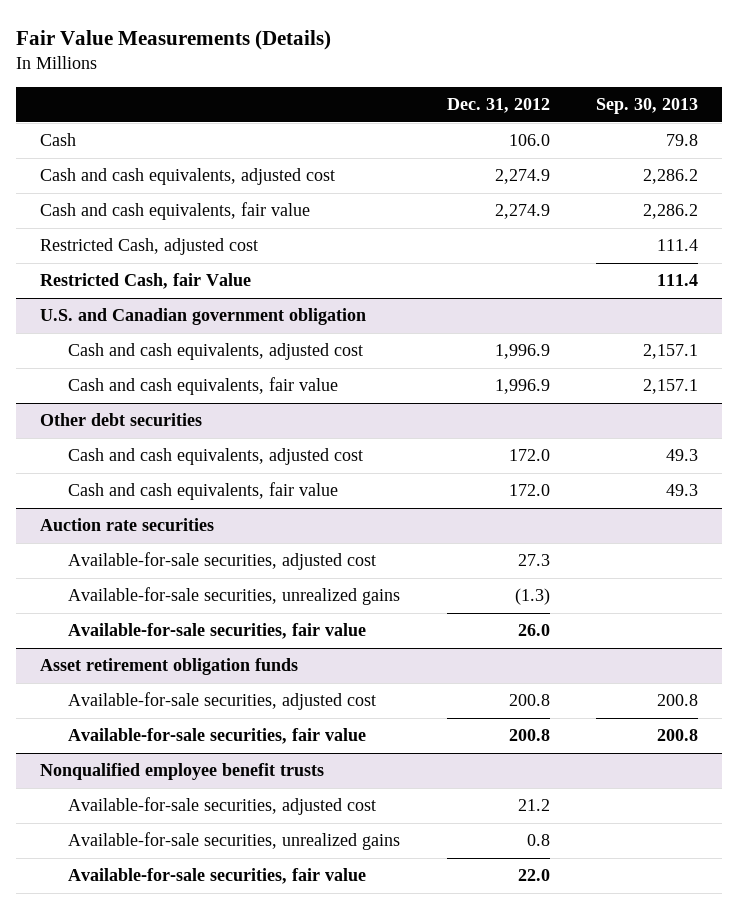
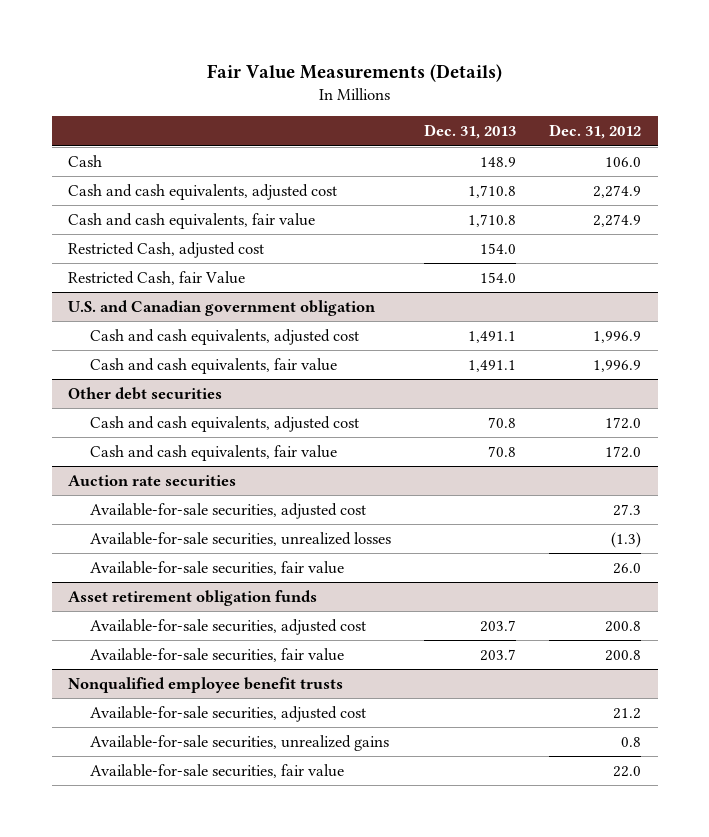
- | Dec. 31, 2012 | Sep. 30, 2013
+ | Dec. 31, 2013 | Dec. 31, 2012
@ Auction rate securities
- Available-for-sale securities, unrealized gains | (1.3) |
+ Available-for-sale securities, unrealized losses | | (1.3)

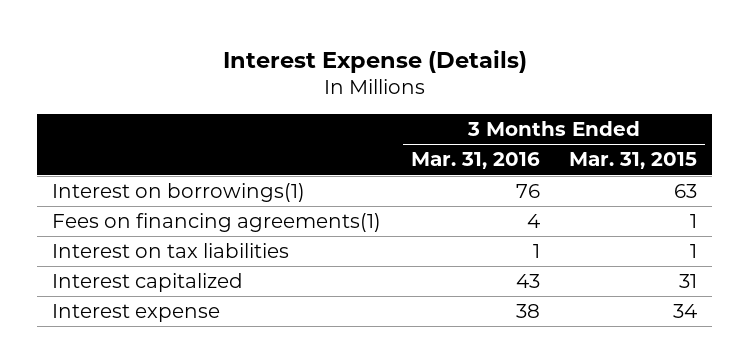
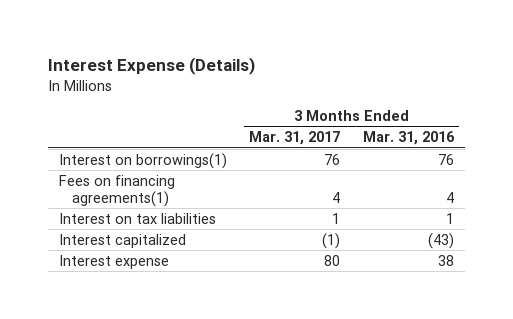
- | 3 Months Ended Mar. 31, 2016 | 3 Months Ended Mar. 31, 2015
+ | 3 Months Ended Mar. 31, 2017 | 3 Months Ended Mar. 31, 2016
- Interest capitalized | 43 | 31
+ Interest capitalized | (1) | (43)

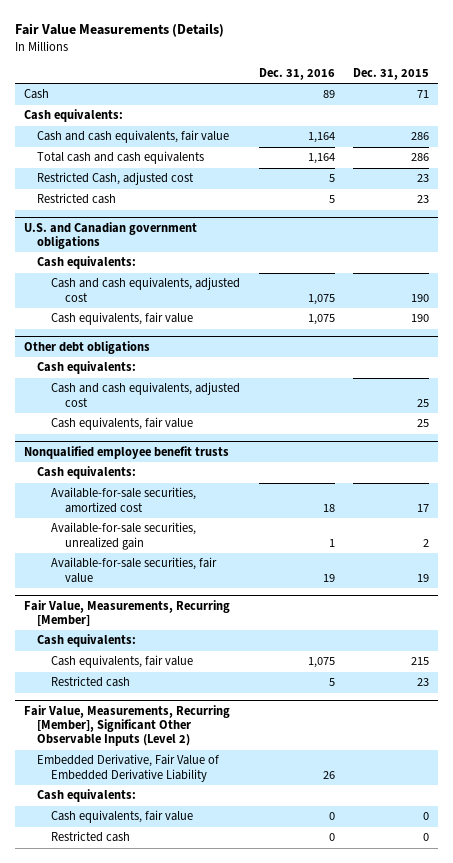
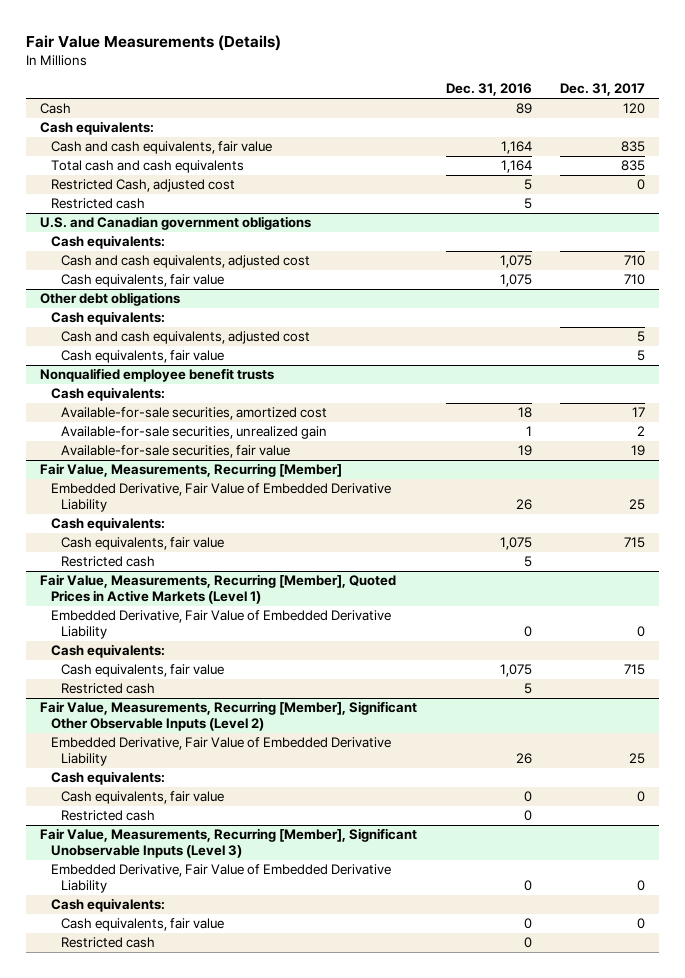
- | Dec. 31, 2016 | Dec. 31, 2015
+ | Dec. 31, 2016 | Dec. 31, 2017
@ Fair Value, Measurements, Recurring [Member]
+ Embedded Derivative, Fair Value of Embedded Derivative Liability | 26 | 25
+ Fair Value, Measurements, Recurring [Member], Quoted Prices in Active Markets (Level 1)
+ Embedded Derivative, Fair Value of Embedded Derivative Liability | 0 | 0
+ Cash equivalents:
+ Cash equivalents, fair value | 1,075 | 715
+ Restricted cash | 5 |
+ Fair Value, Measurements, Recurring [Member], Significant Unobservable Inputs (Level 3)
+ Embedded Derivative, Fair Value of Embedded Derivative Liability | 0 | 0
+ Cash equivalents:
+ Cash equivalents, fair value | 0 | 0
+ Restricted cash | 0 |

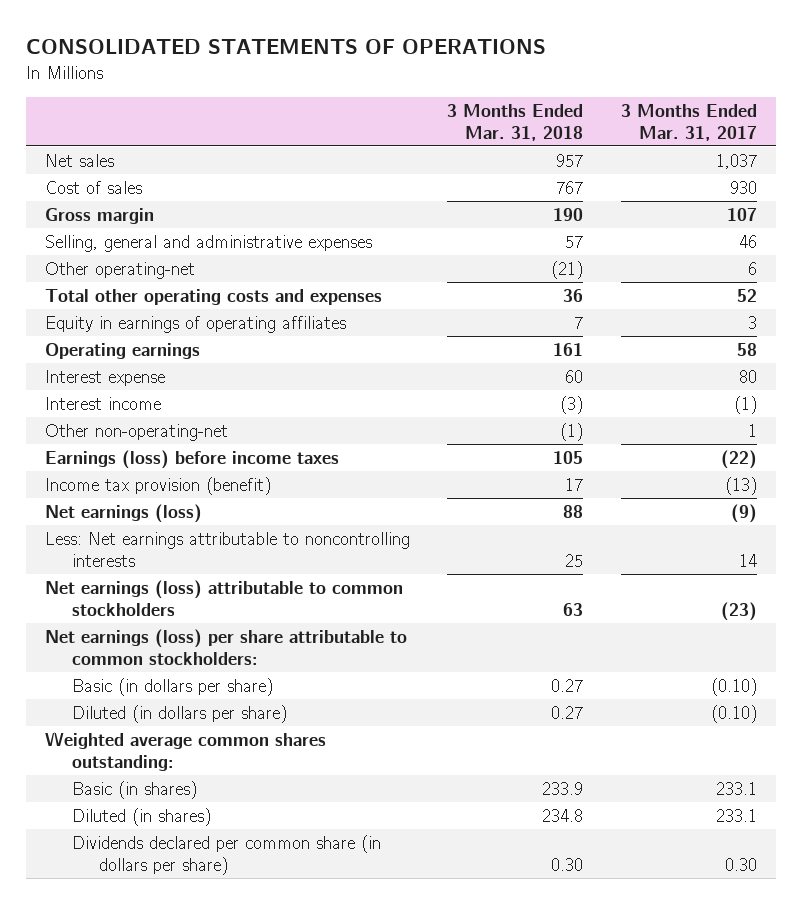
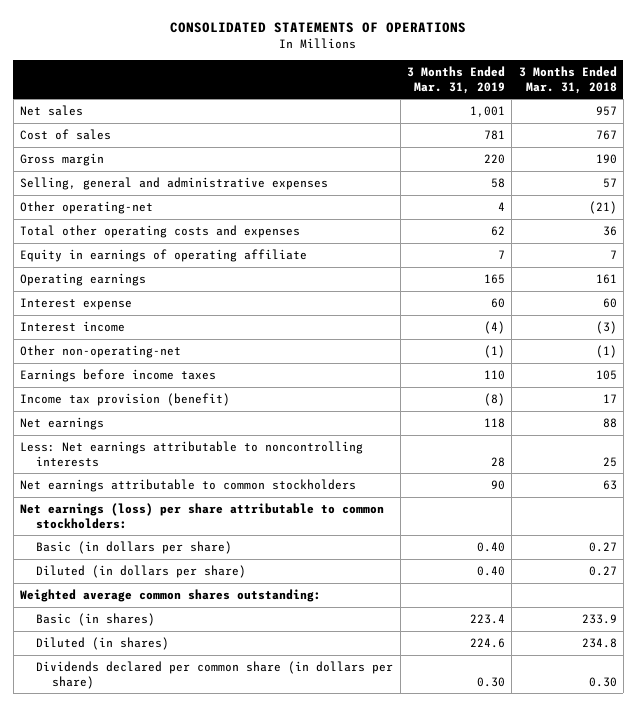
- | 3 Months Ended Mar. 31, 2018 | 3 Months Ended Mar. 31, 2017
+ | 3 Months Ended Mar. 31, 2019 | 3 Months Ended Mar. 31, 2018
- Equity in earnings of operating affiliates | 7 | 3
+ Equity in earnings of operating affiliate | 7 | 7
- Earnings (loss) before income taxes | 105 | (22)
+ Earnings before income taxes | 110 | 105
- Net earnings (loss) | 88 | (9)
+ Net earnings | 118 | 88
- Net earnings (loss) attributable to common stockholders | 63 | (23)
+ Net earnings attributable to common stockholders | 90 | 63

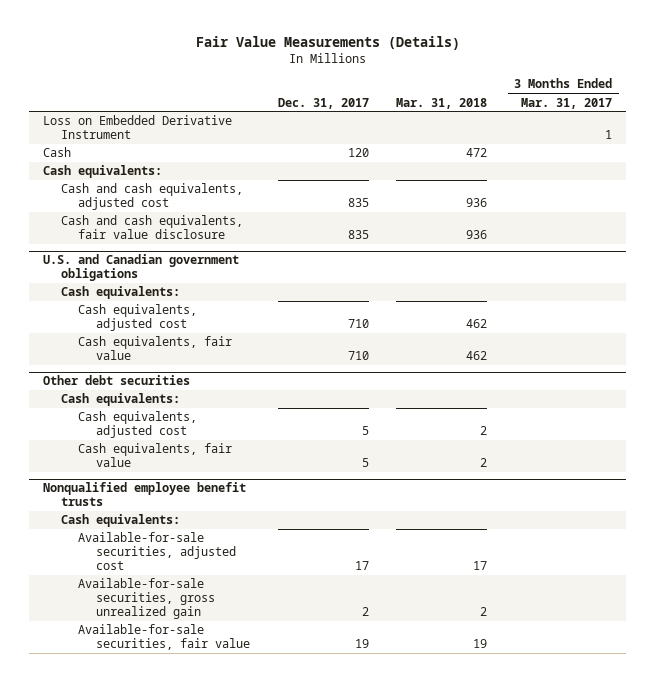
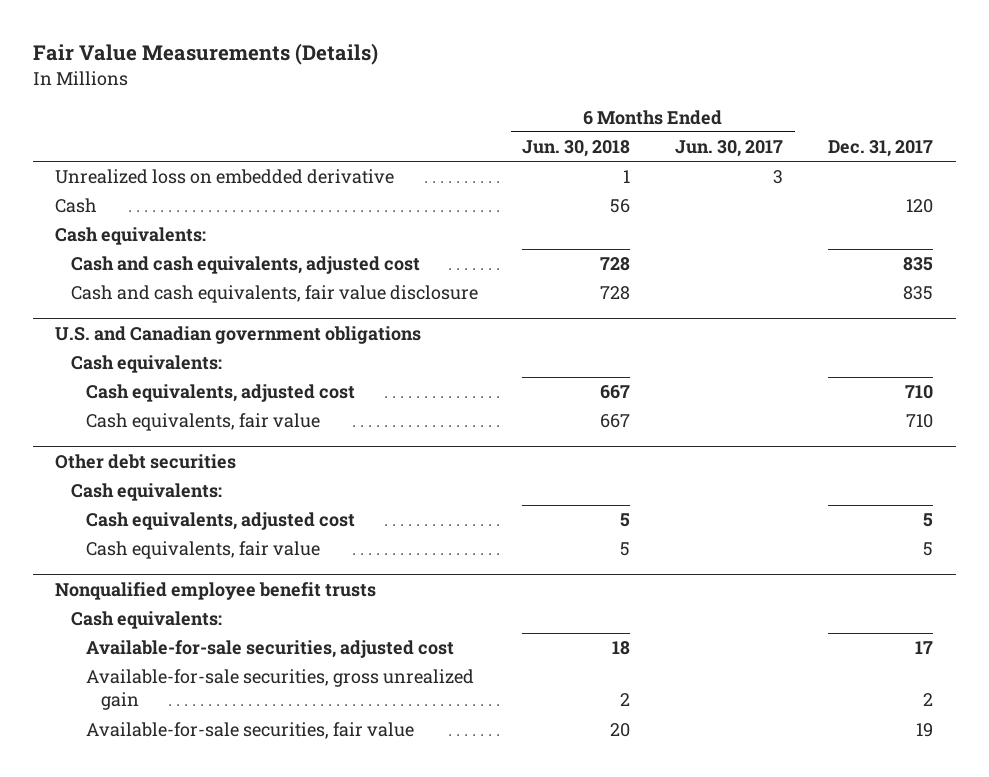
- | Dec. 31, 2017 | Mar. 31, 2018 | 3 Months Ended Mar. 31, 2017
+ | 6 Months Ended Jun. 30, 2018 | 6 Months Ended Jun. 30, 2017 | Dec. 31, 2017
- Loss on Embedded Derivative Instrument | | | 1
+ Unrealized loss on embedded derivative | 1 | 3 |

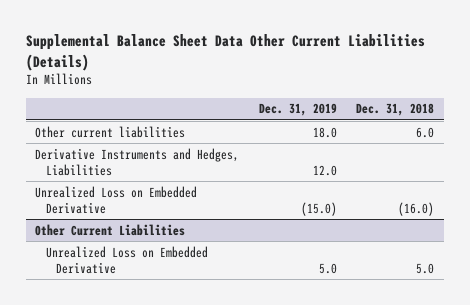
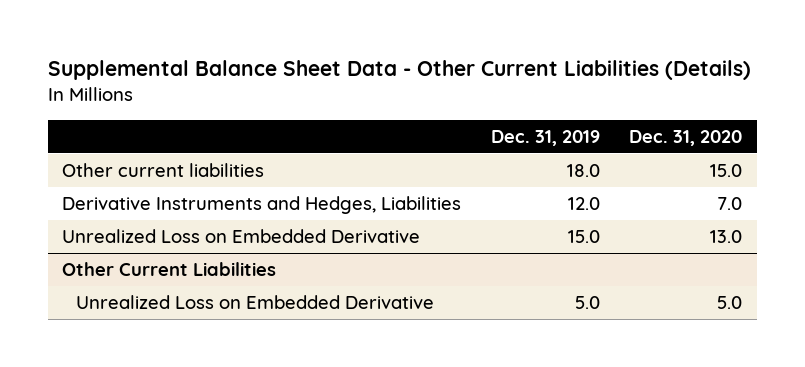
- Supplemental Balance Sheet Data Other Current Liabilities (Details)
+ Supplemental Balance Sheet Data - Other Current Liabilities (Details)
- | Dec. 31, 2019 | Dec. 31, 2018
+ | Dec. 31, 2019 | Dec. 31, 2020
- Unrealized Loss on Embedded Derivative | (15.0) | (16.0)
+ Unrealized Loss on Embedded Derivative | 15.0 | 13.0

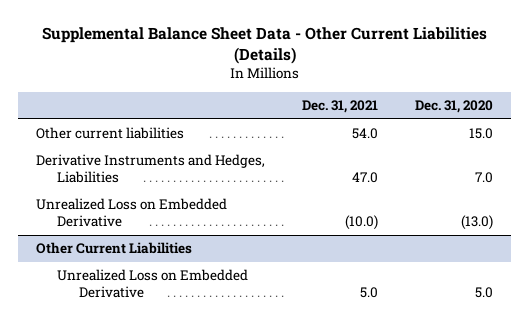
- | Dec. 31, 2019 | Dec. 31, 2020
+ | Dec. 31, 2021 | Dec. 31, 2020
- Unrealized Loss on Embedded Derivative | 15.0 | 13.0
+ Unrealized Loss on Embedded Derivative | (10.0) | (13.0)

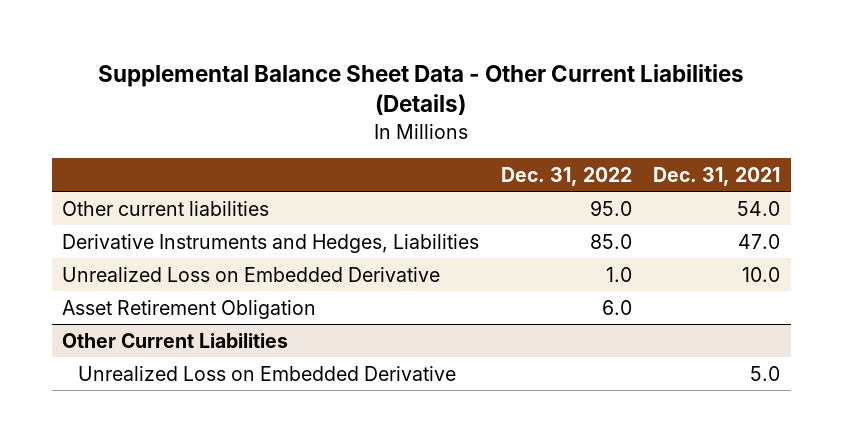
- | Dec. 31, 2021 | Dec. 31, 2020
+ | Dec. 31, 2022 | Dec. 31, 2021
- Unrealized Loss on Embedded Derivative | (10.0) | (13.0)
+ Unrealized Loss on Embedded Derivative | 1.0 | 10.0
+ Asset Retirement Obligation | 6.0 |

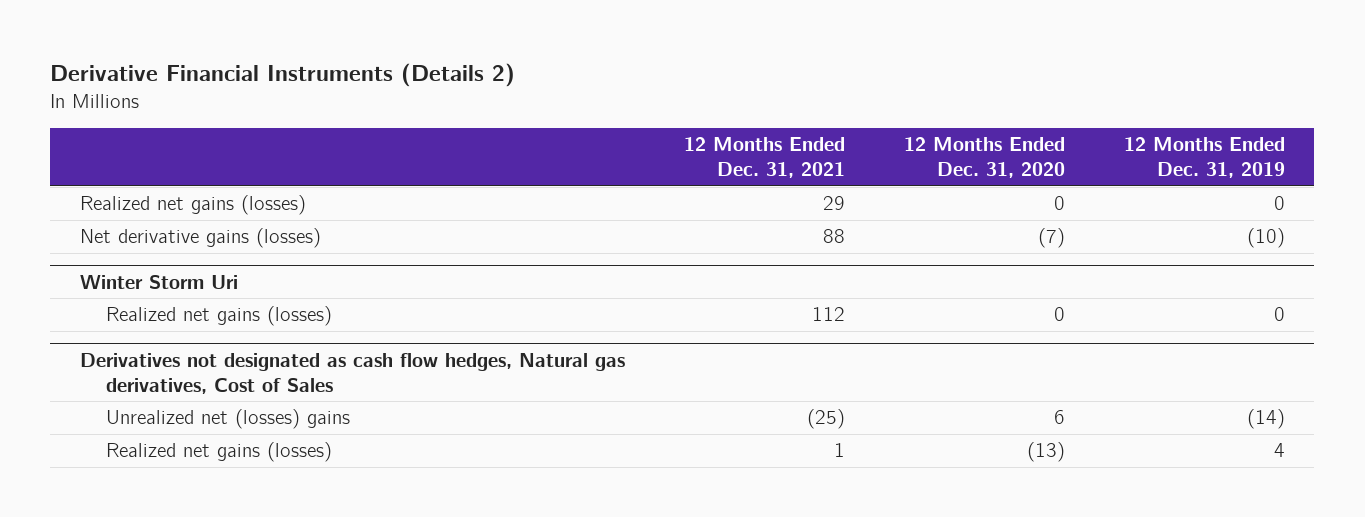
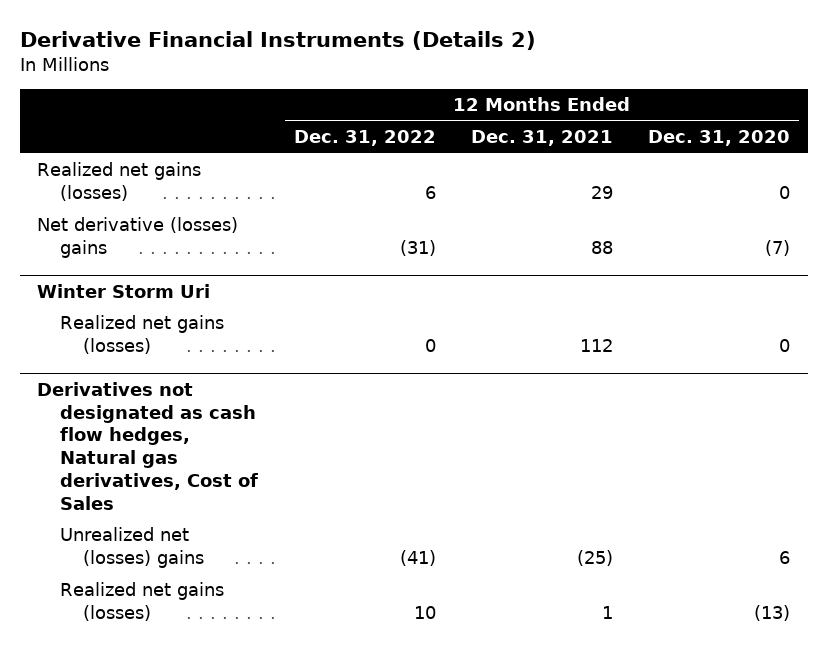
- | 12 Months Ended Dec. 31, 2021 | 12 Months Ended Dec. 31, 2020 | 12 Months Ended Dec. 31, 2019
+ | 12 Months Ended Dec. 31, 2022 | 12 Months Ended Dec. 31, 2021 | 12 Months Ended Dec. 31, 2020
- Net derivative gains (losses) | 88 | (7) | (10)
+ Net derivative (losses) gains | (31) | 88 | (7)

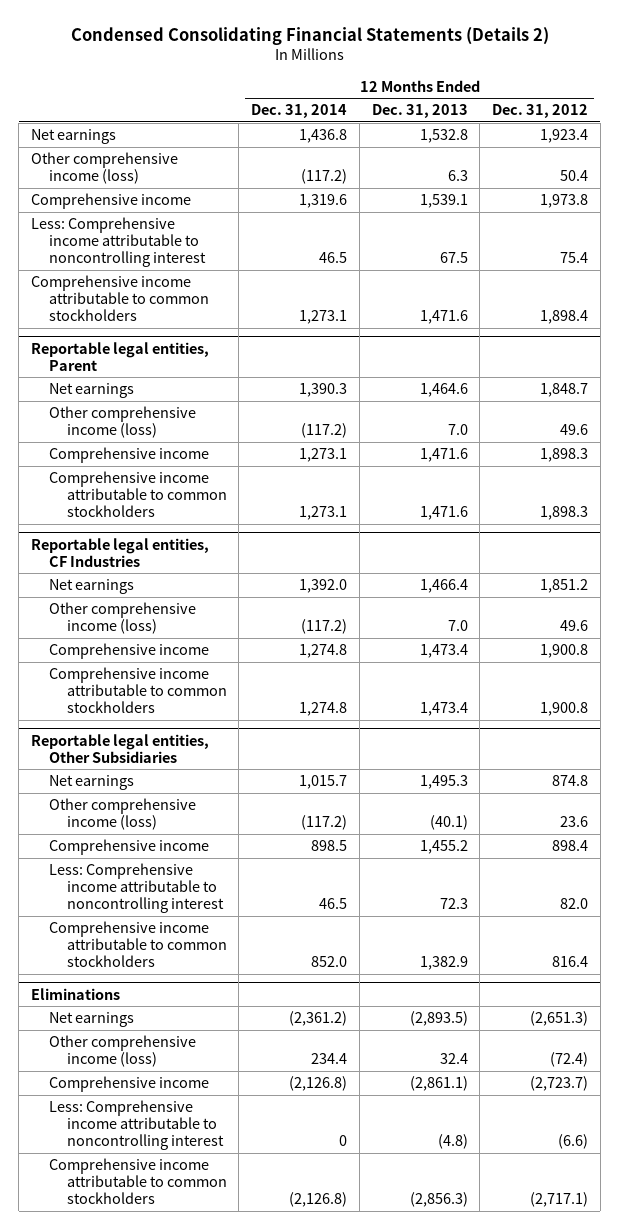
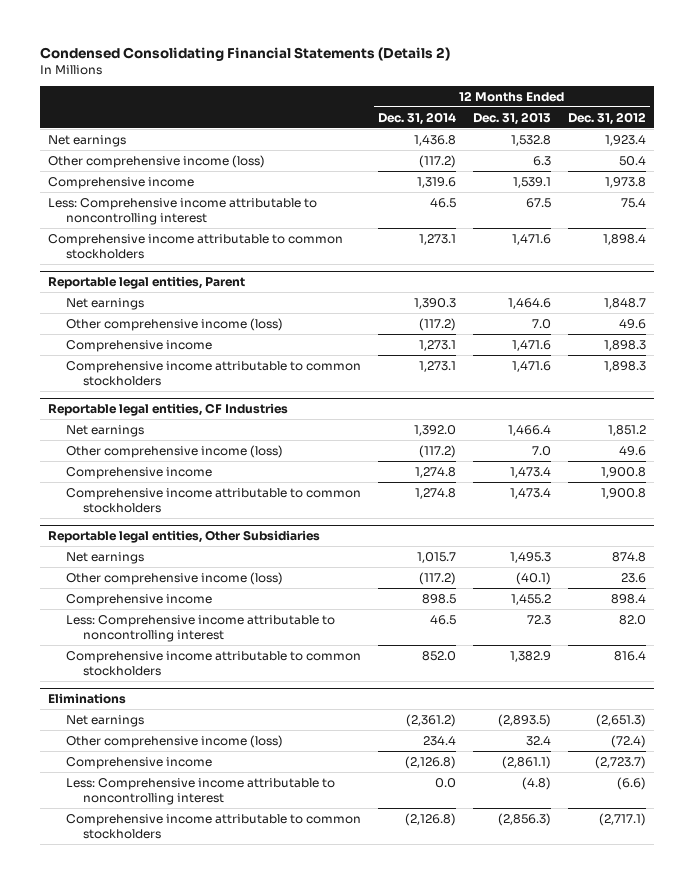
@ Eliminations
- Less: Comprehensive income attributable to noncontrolling interest | 0 | (4.8) | (6.6)
+ Less: Comprehensive income attributable to noncontrolling interest | 0.0 | (4.8) | (6.6)

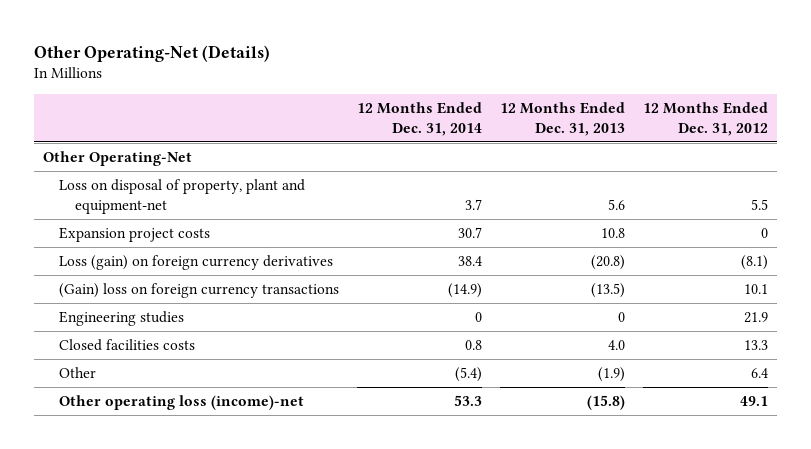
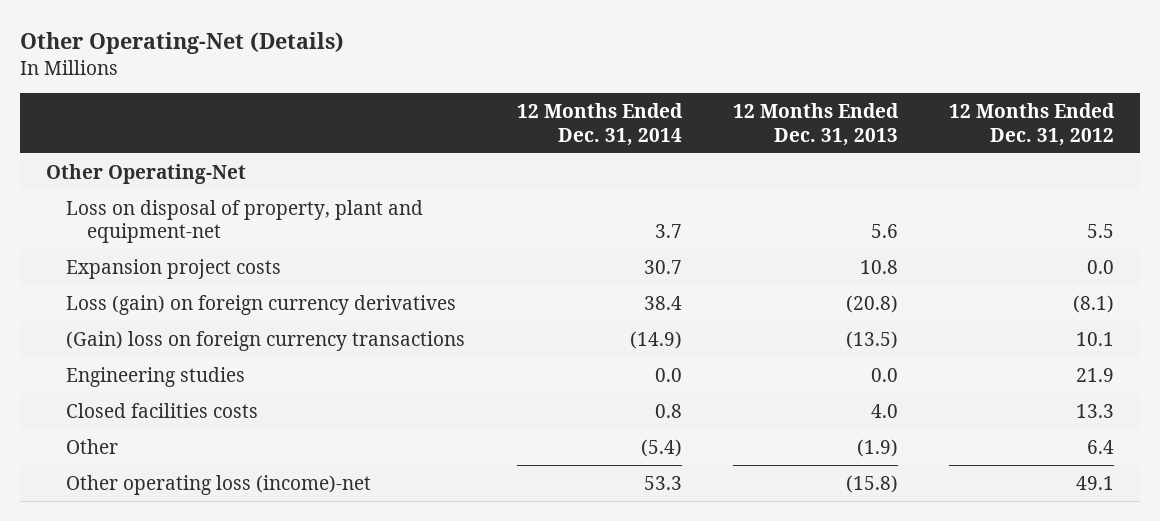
- Expansion project costs | 30.7 | 10.8 | 0
+ Expansion project costs | 30.7 | 10.8 | 0.0
- Engineering studies | 0 | 0 | 21.9
+ Engineering studies | 0.0 | 0.0 | 21.9

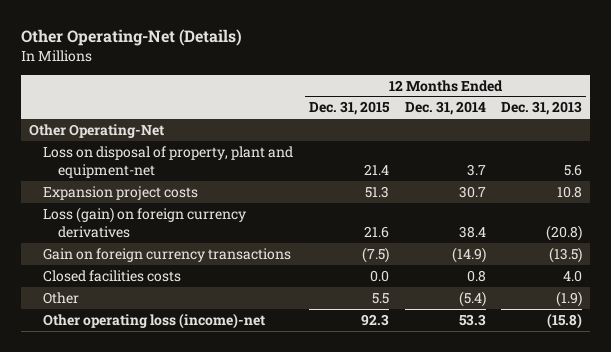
- | 12 Months Ended Dec. 31, 2014 | 12 Months Ended Dec. 31, 2013 | 12 Months Ended Dec. 31, 2012
+ | 12 Months Ended Dec. 31, 2015 | 12 Months Ended Dec. 31, 2014 | 12 Months Ended Dec. 31, 2013
- (Gain) loss on foreign currency transactions | (14.9) | (13.5) | 10.1
- Engineering studies | 0.0 | 0.0 | 21.9
+ Gain on foreign currency transactions | (7.5) | (14.9) | (13.5)

